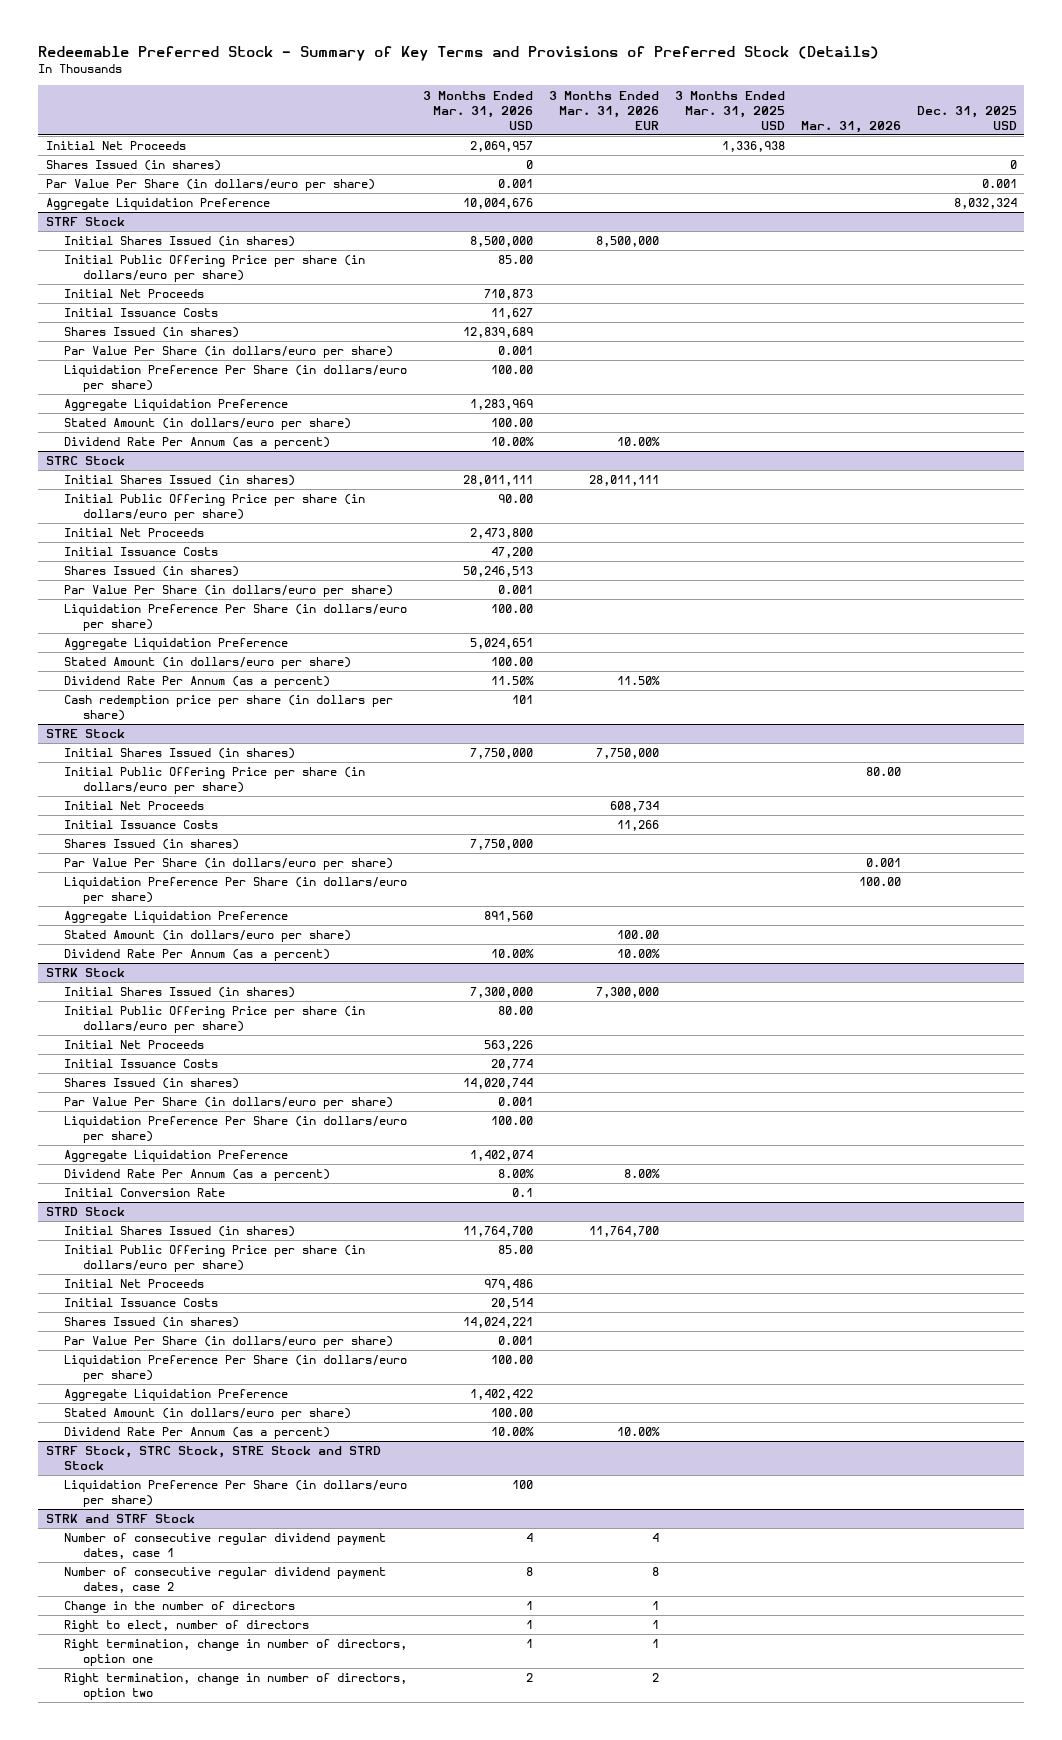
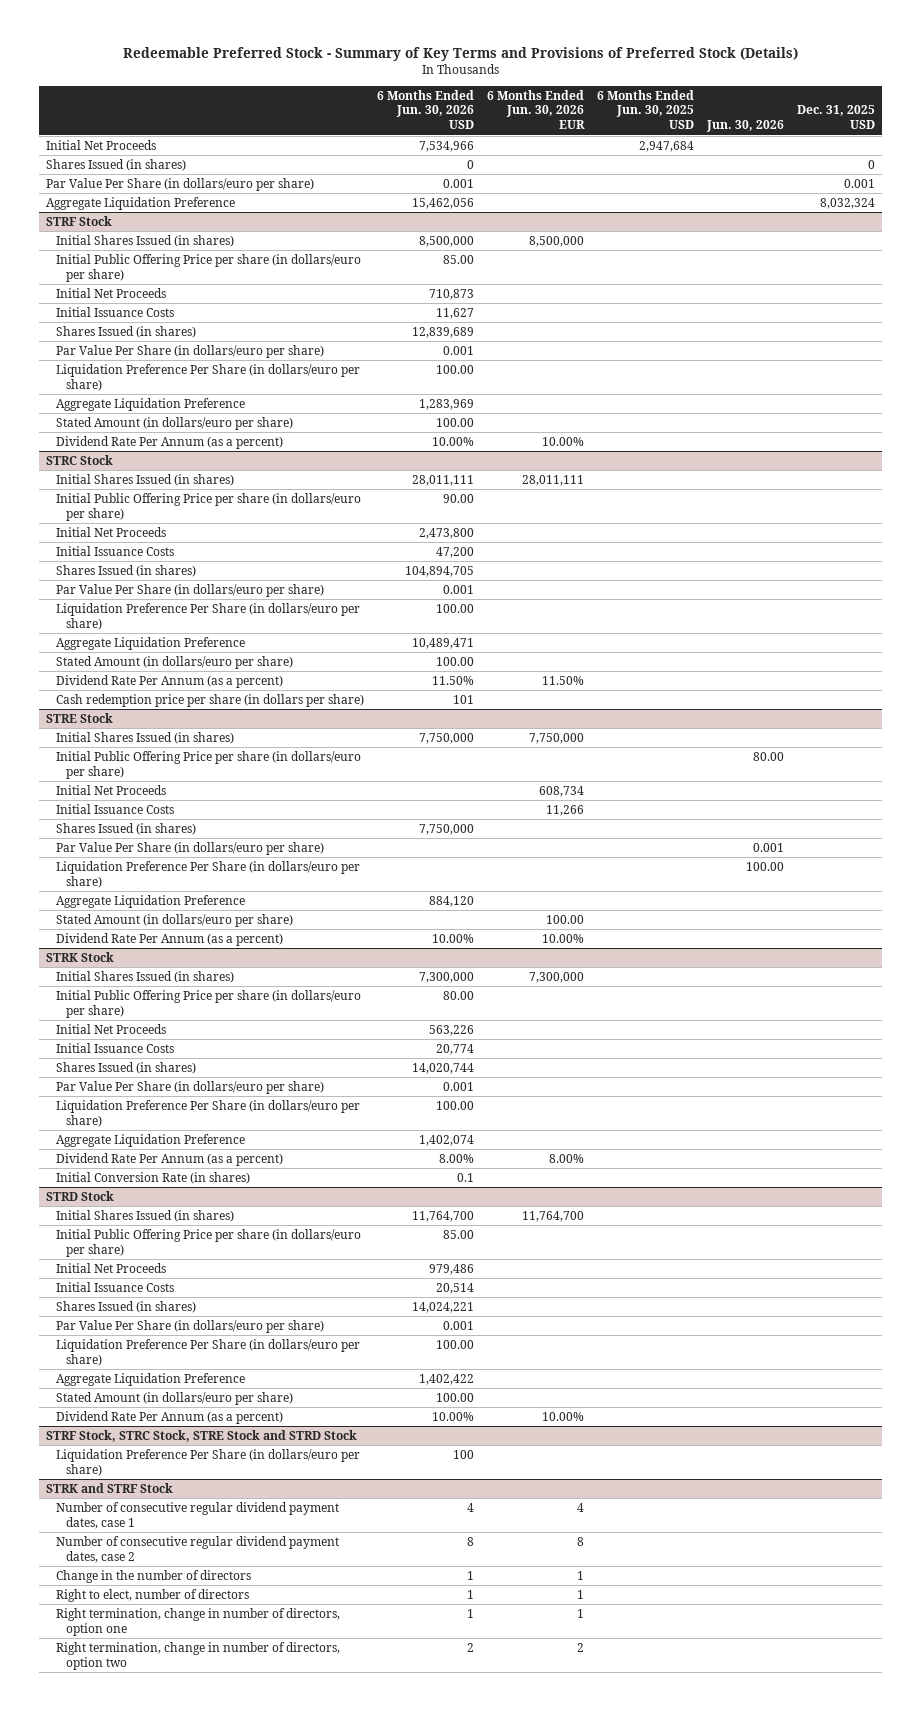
- | 3 Months Ended Mar. 31, 2026 USD | 3 Months Ended Mar. 31, 2026 EUR | 3 Months Ended Mar. 31, 2025 USD | Mar. 31, 2026 | Dec. 31, 2025 USD
+ | 6 Months Ended Jun. 30, 2026 USD | 6 Months Ended Jun. 30, 2026 EUR | 6 Months Ended Jun. 30, 2025 USD | Jun. 30, 2026 | Dec. 31, 2025 USD
@ STRK Stock
- Initial Conversion Rate | 0.1 | | | |
+ Initial Conversion Rate (in shares) | 0.1 | | | |

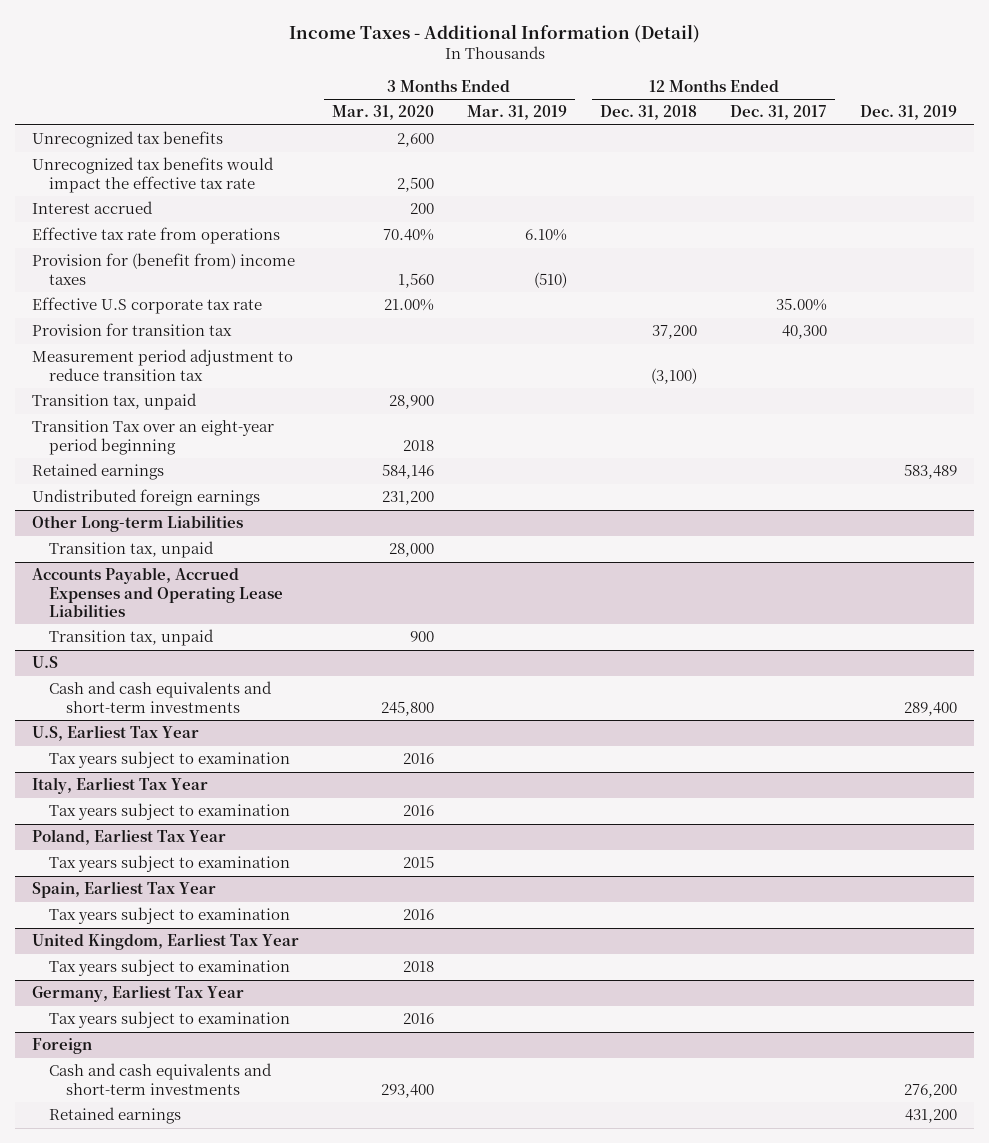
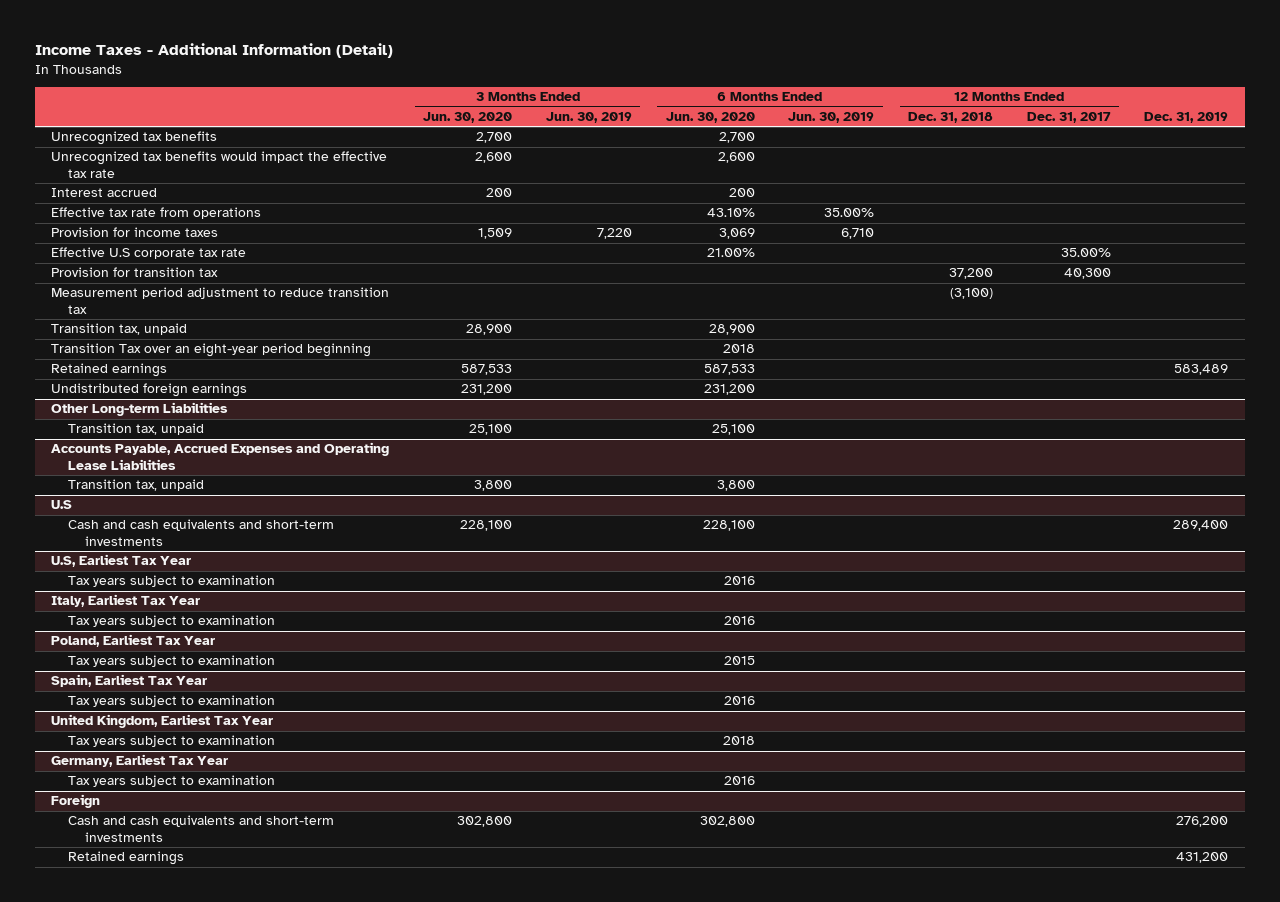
- | 3 Months Ended Mar. 31, 2020 | 3 Months Ended Mar. 31, 2019 | 12 Months Ended Dec. 31, 2018 | 12 Months Ended Dec. 31, 2017 | Dec. 31, 2019
+ | 3 Months Ended Jun. 30, 2020 | 3 Months Ended Jun. 30, 2019 | 6 Months Ended Jun. 30, 2020 | 6 Months Ended Jun. 30, 2019 | 12 Months Ended Dec. 31, 2018 | 12 Months Ended Dec. 31, 2017 | Dec. 31, 2019
- Provision for (benefit from) income taxes | 1,560 | (510) | | |
+ Provision for income taxes | 1,509 | 7,220 | 3,069 | 6,710 | | |

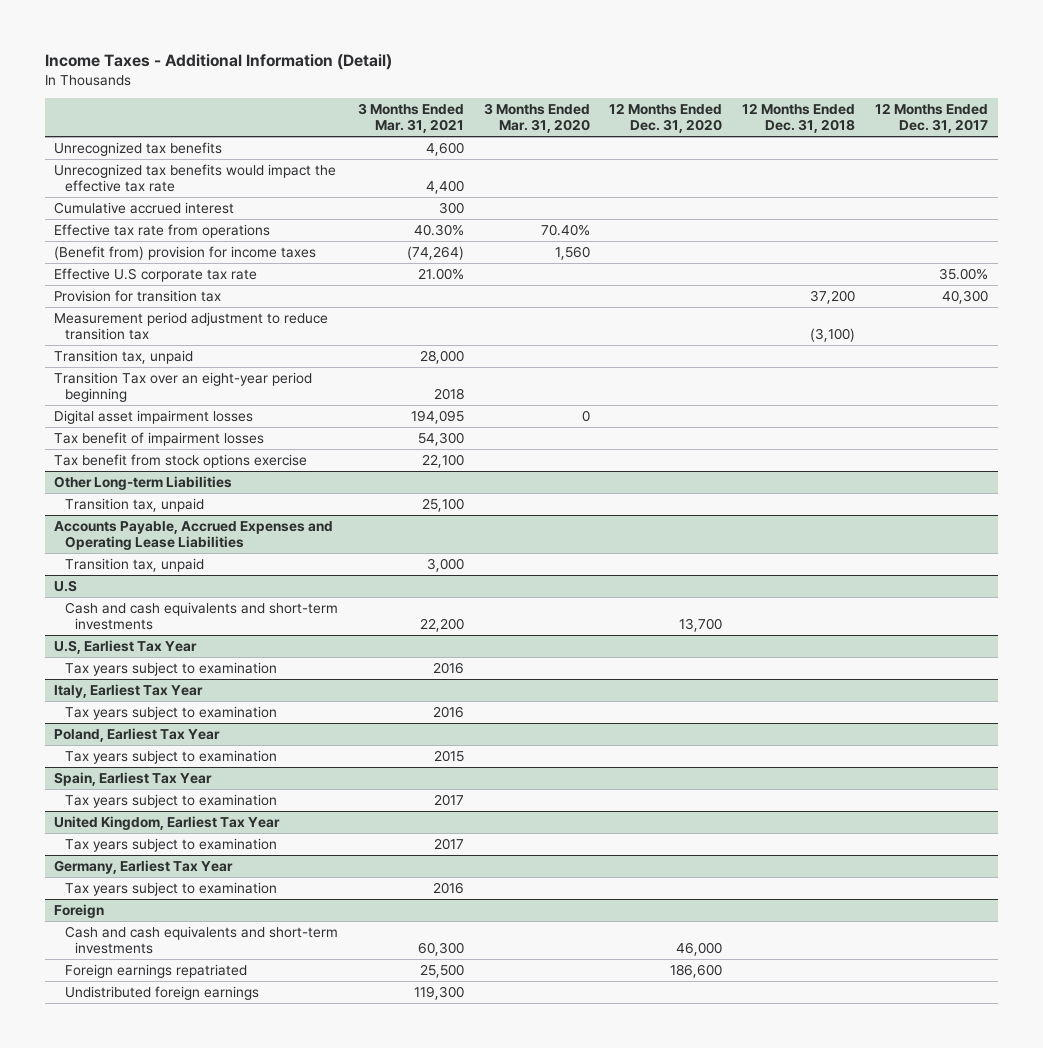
- | 3 Months Ended Jun. 30, 2020 | 3 Months Ended Jun. 30, 2019 | 6 Months Ended Jun. 30, 2020 | 6 Months Ended Jun. 30, 2019 | 12 Months Ended Dec. 31, 2018 | 12 Months Ended Dec. 31, 2017 | Dec. 31, 2019
+ | 3 Months Ended Mar. 31, 2021 | 3 Months Ended Mar. 31, 2020 | 12 Months Ended Dec. 31, 2020 | 12 Months Ended Dec. 31, 2018 | 12 Months Ended Dec. 31, 2017
- Interest accrued | 200 | | 200 | | | |
+ Cumulative accrued interest | 300 | | | |
- Provision for income taxes | 1,509 | 7,220 | 3,069 | 6,710 | | |
+ (Benefit from) provision for income taxes | (74,264) | 1,560 | | |
- Retained earnings | 587,533 | | 587,533 | | | | 583,489
- Undistributed foreign earnings | 231,200 | | 231,200 | | | |
+ Digital asset impairment losses | 194,095 | 0 | | |
+ Tax benefit of impairment losses | 54,300 | | | |
+ Tax benefit from stock options exercise | 22,100 | | | |
@ Foreign
- Retained earnings | | | | | | | 431,200
+ Foreign earnings repatriated | 25,500 | | 186,600 | |
+ Undistributed foreign earnings | 119,300 | | | |

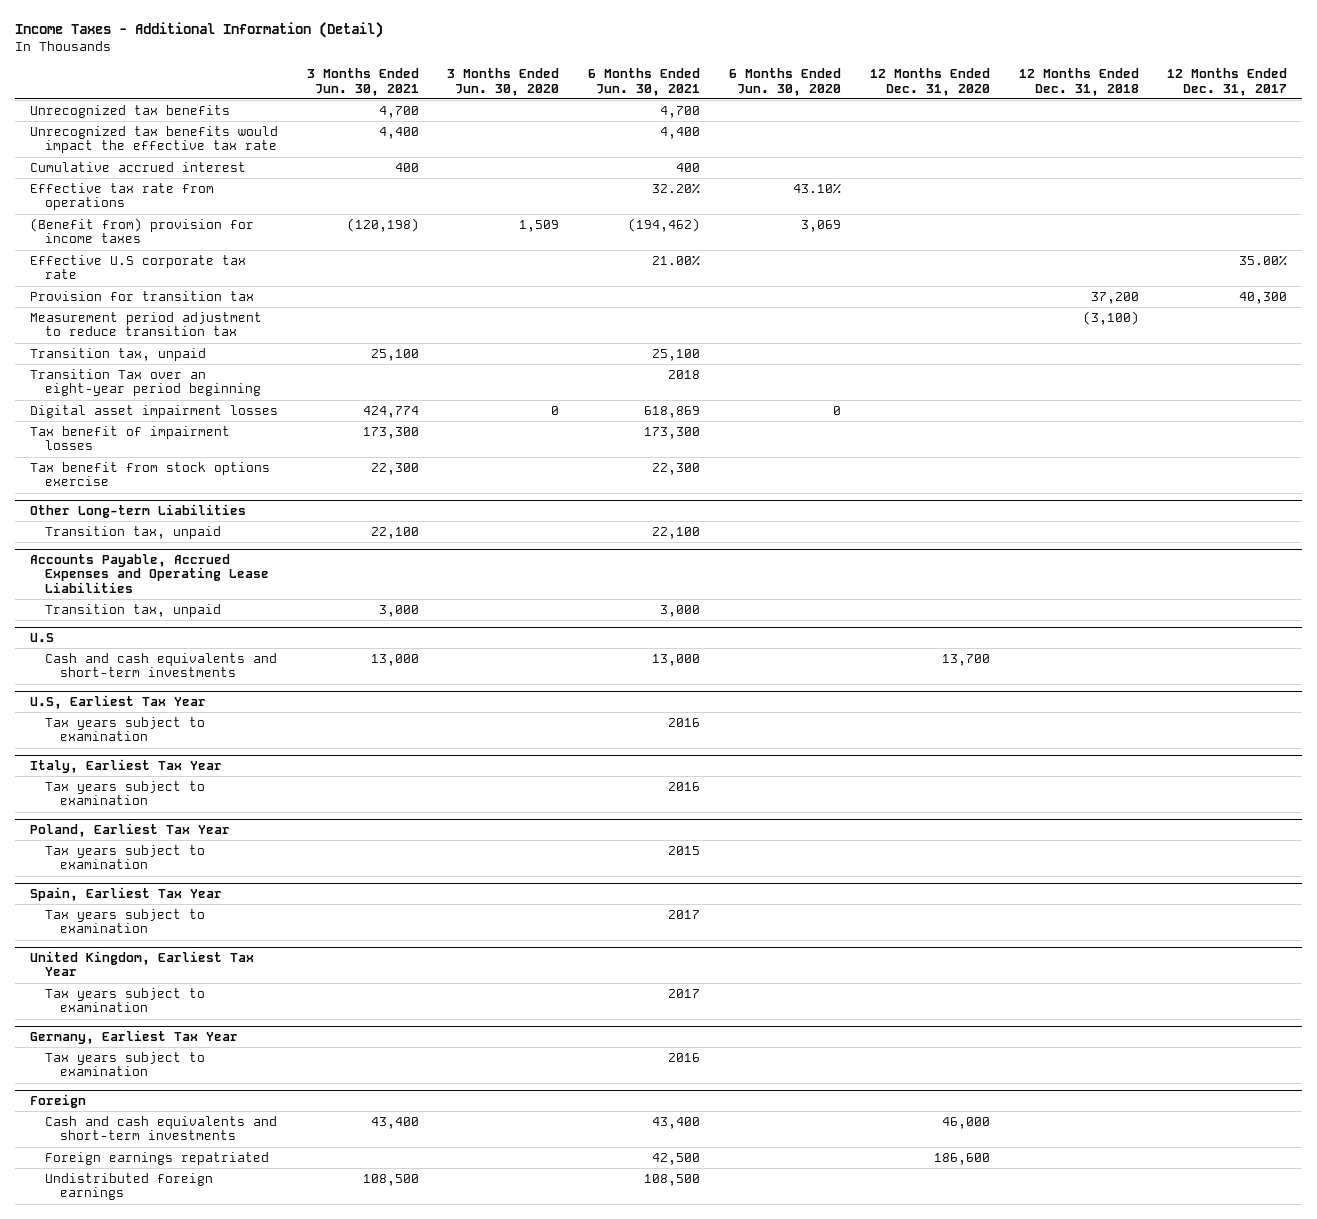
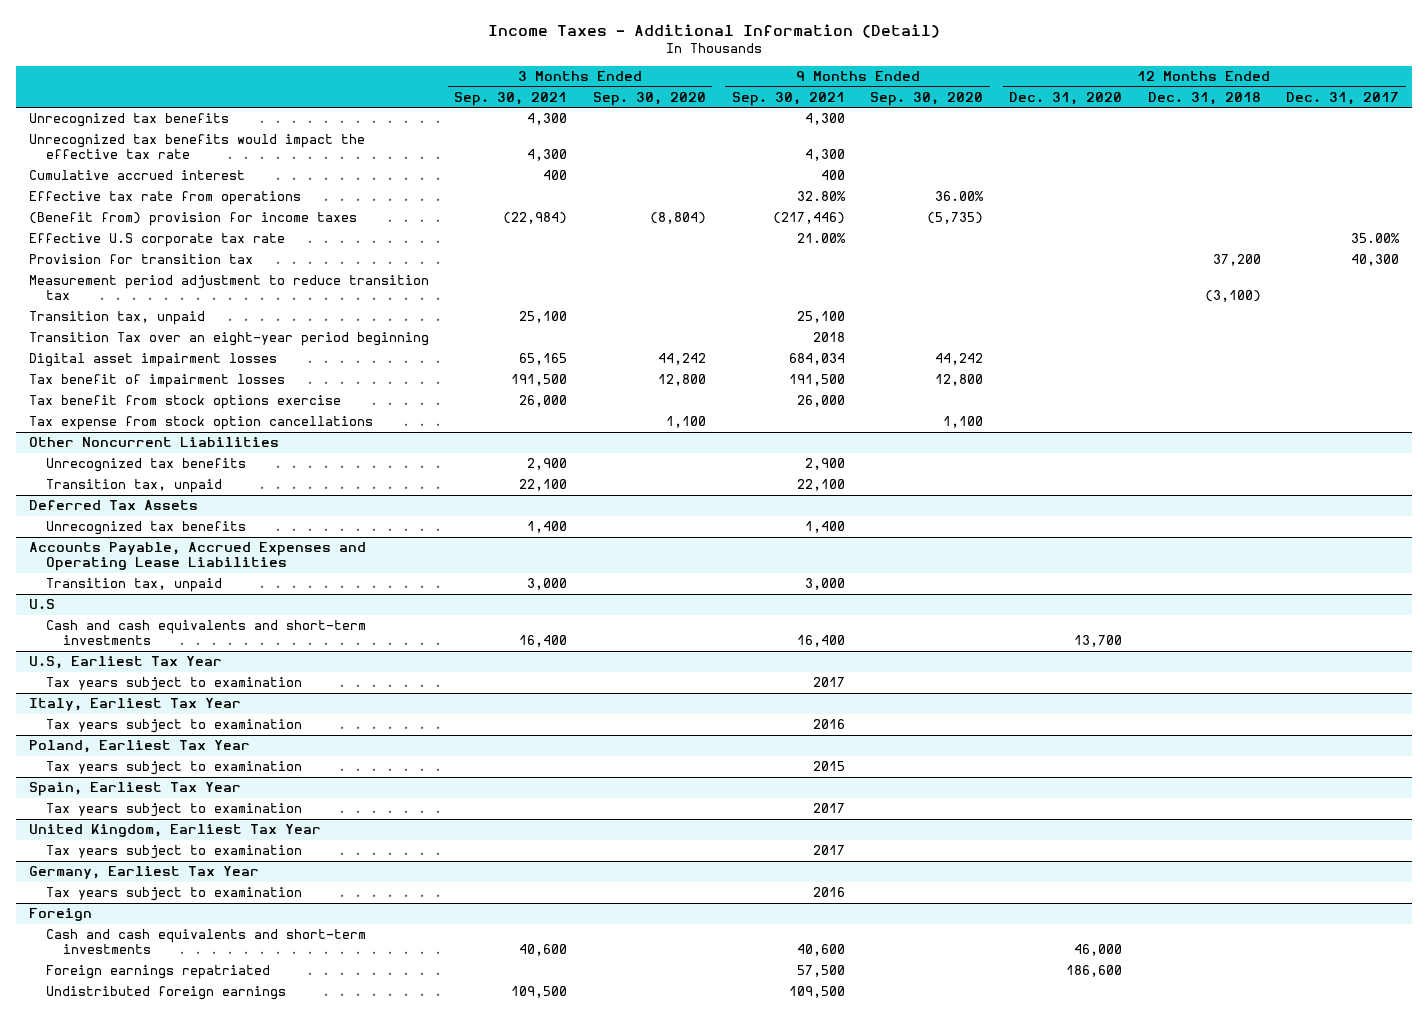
- | 3 Months Ended Jun. 30, 2021 | 3 Months Ended Jun. 30, 2020 | 6 Months Ended Jun. 30, 2021 | 6 Months Ended Jun. 30, 2020 | 12 Months Ended Dec. 31, 2020 | 12 Months Ended Dec. 31, 2018 | 12 Months Ended Dec. 31, 2017
+ | 3 Months Ended Sep. 30, 2021 | 3 Months Ended Sep. 30, 2020 | 9 Months Ended Sep. 30, 2021 | 9 Months Ended Sep. 30, 2020 | 12 Months Ended Dec. 31, 2020 | 12 Months Ended Dec. 31, 2018 | 12 Months Ended Dec. 31, 2017
- Other Long-term Liabilities
+ Tax expense from stock option cancellations | | 1,100 | | 1,100 | | |
+ Other Noncurrent Liabilities
+ Unrecognized tax benefits | 2,900 | | 2,900 | | | |
+ Deferred Tax Assets
+ Unrecognized tax benefits | 1,400 | | 1,400 | | | |

